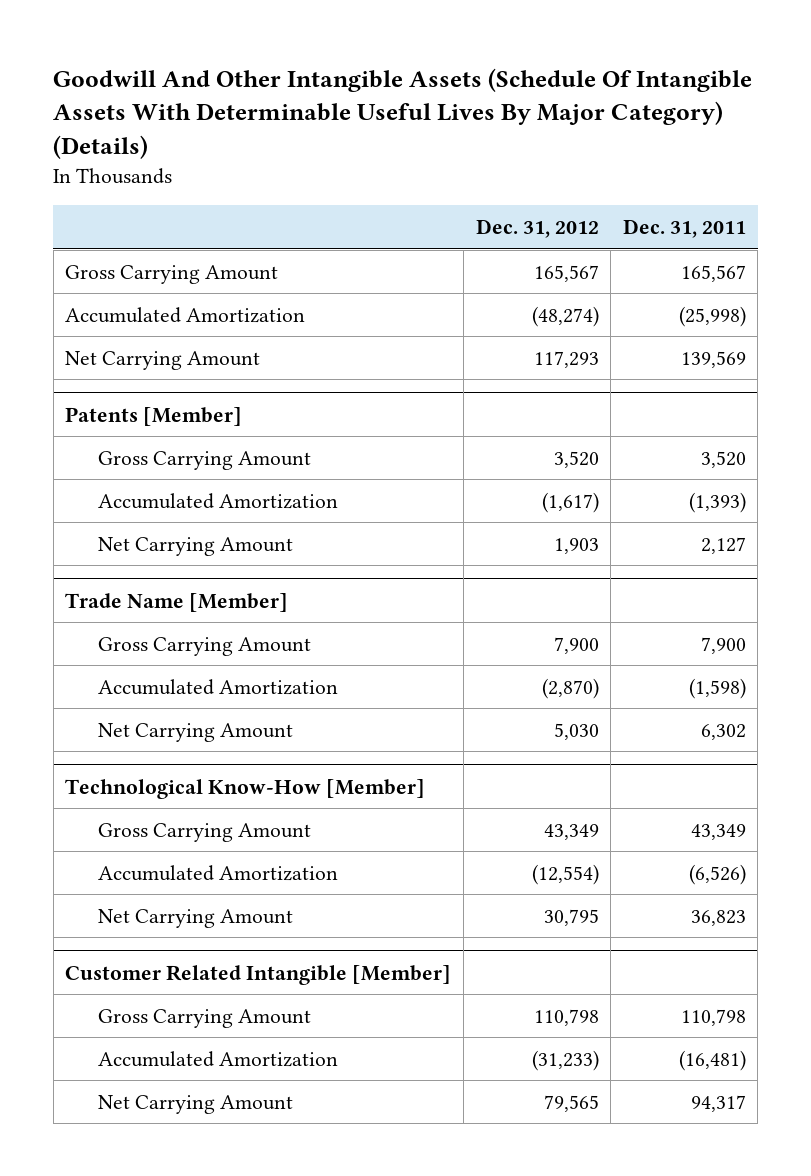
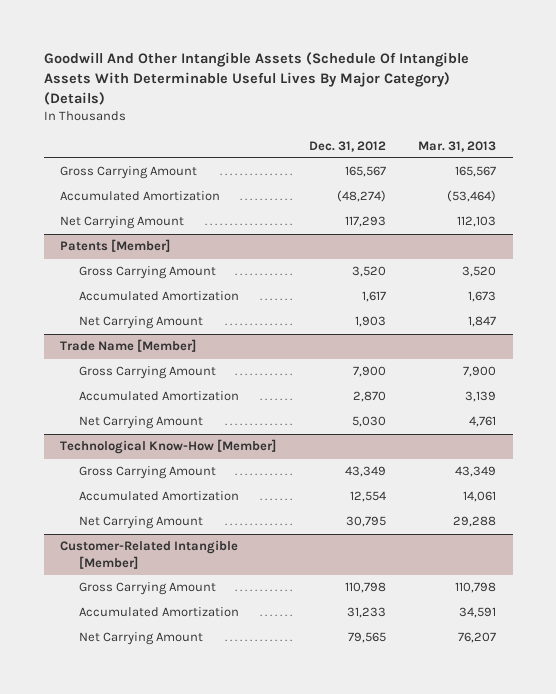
- | Dec. 31, 2012 | Dec. 31, 2011
+ | Dec. 31, 2012 | Mar. 31, 2013
@ Patents [Member]
- Accumulated Amortization | (1,617) | (1,393)
+ Accumulated Amortization | 1,617 | 1,673
@ Trade Name [Member]
- Accumulated Amortization | (2,870) | (1,598)
+ Accumulated Amortization | 2,870 | 3,139
@ Technological Know-How [Member]
- Accumulated Amortization | (12,554) | (6,526)
+ Accumulated Amortization | 12,554 | 14,061
- Customer Related Intangible [Member]
+ Customer-Related Intangible [Member]
- Accumulated Amortization | (31,233) | (16,481)
+ Accumulated Amortization | 31,233 | 34,591

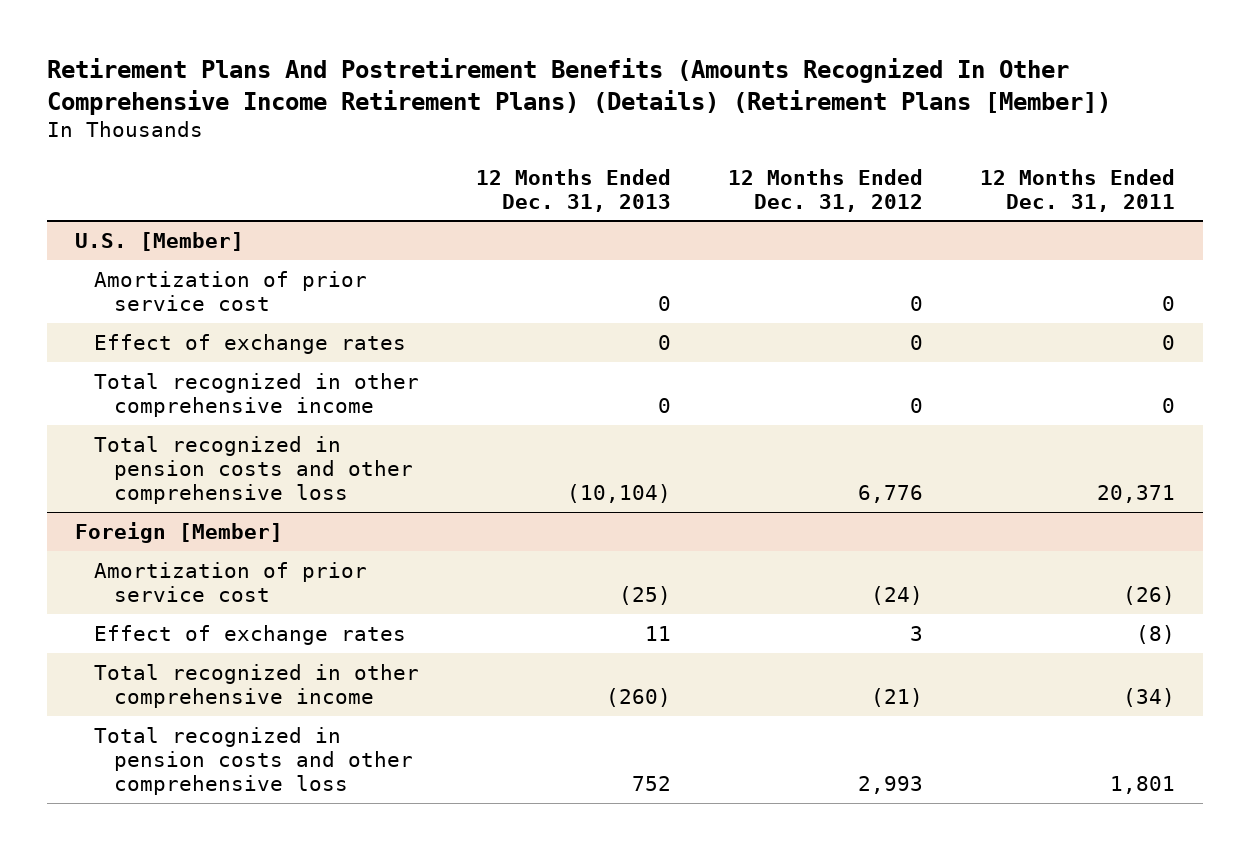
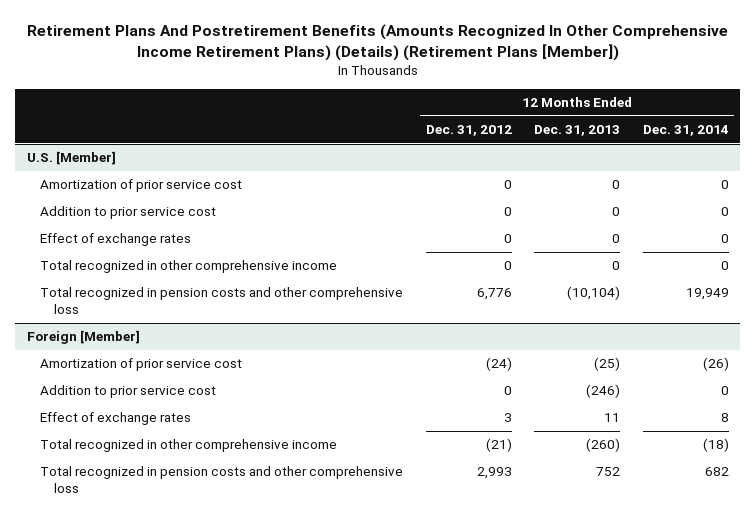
- | 12 Months Ended Dec. 31, 2013 | 12 Months Ended Dec. 31, 2012 | 12 Months Ended Dec. 31, 2011
+ | 12 Months Ended Dec. 31, 2012 | 12 Months Ended Dec. 31, 2013 | 12 Months Ended Dec. 31, 2014
@ U.S. [Member]
+ Addition to prior service cost | 0 | 0 | 0
@ Foreign [Member]
+ Addition to prior service cost | 0 | (246) | 0

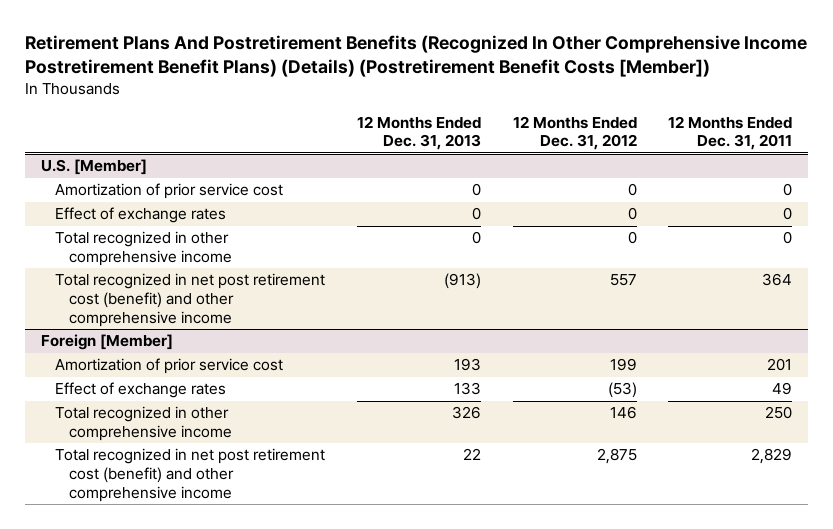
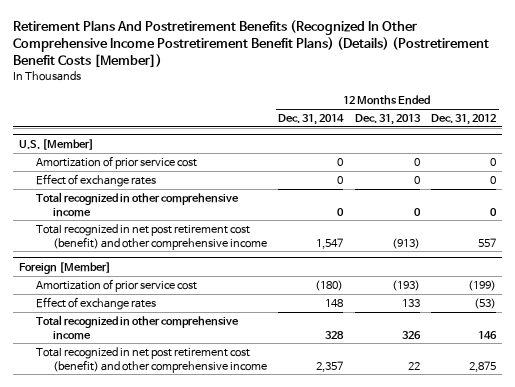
- | 12 Months Ended Dec. 31, 2013 | 12 Months Ended Dec. 31, 2012 | 12 Months Ended Dec. 31, 2011
+ | 12 Months Ended Dec. 31, 2014 | 12 Months Ended Dec. 31, 2013 | 12 Months Ended Dec. 31, 2012
@ Foreign [Member]
- Amortization of prior service cost | 193 | 199 | 201
+ Amortization of prior service cost | (180) | (193) | (199)

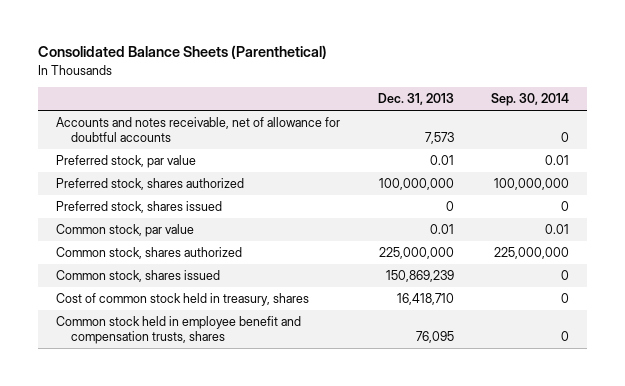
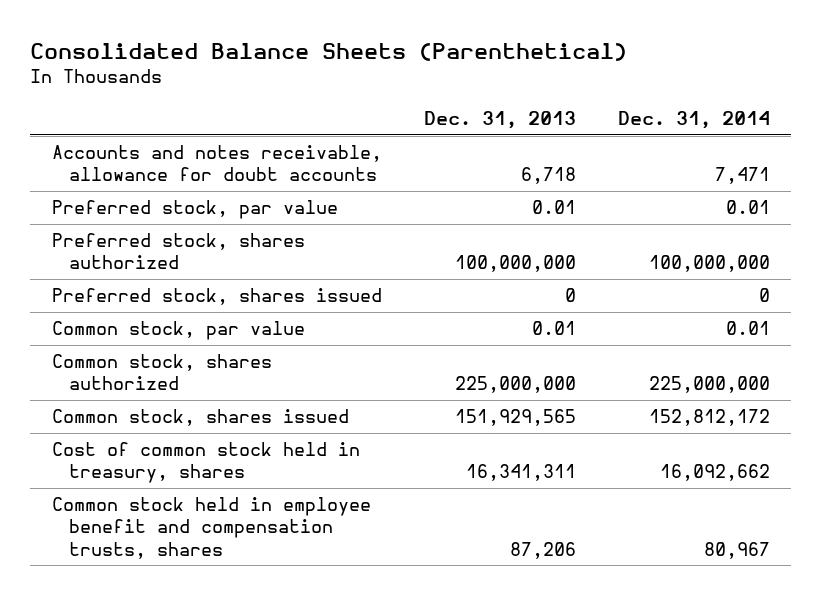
- | Dec. 31, 2013 | Sep. 30, 2014
+ | Dec. 31, 2013 | Dec. 31, 2014
- Accounts and notes receivable, net of allowance for doubtful accounts | 7,573 | 0
+ Accounts and notes receivable, allowance for doubt accounts | 6,718 | 7,471
- Common stock, shares issued | 150,869,239 | 0
- Cost of common stock held in treasury, shares | 16,418,710 | 0
- Common stock held in employee benefit and compensation trusts, shares | 76,095 | 0
+ Common stock, shares issued | 151,929,565 | 152,812,172
+ Cost of common stock held in treasury, shares | 16,341,311 | 16,092,662
+ Common stock held in employee benefit and compensation trusts, shares | 87,206 | 80,967

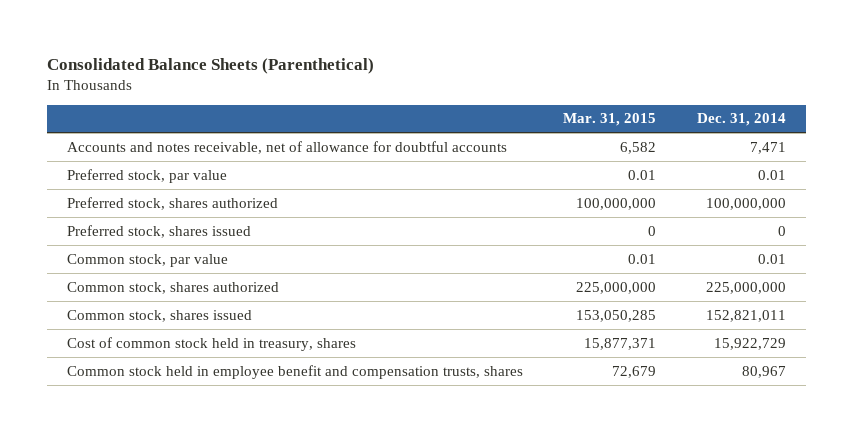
- | Dec. 31, 2013 | Dec. 31, 2014
+ | Mar. 31, 2015 | Dec. 31, 2014
- Accounts and notes receivable, allowance for doubt accounts | 6,718 | 7,471
+ Accounts and notes receivable, net of allowance for doubtful accounts | 6,582 | 7,471
- Common stock, shares issued | 151,929,565 | 152,812,172
- Cost of common stock held in treasury, shares | 16,341,311 | 16,092,662
+ Common stock, shares issued | 153,050,285 | 152,821,011
+ Cost of common stock held in treasury, shares | 15,877,371 | 15,922,729

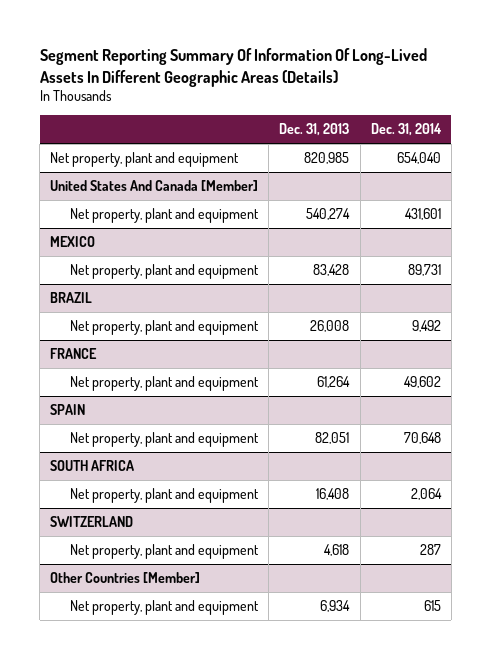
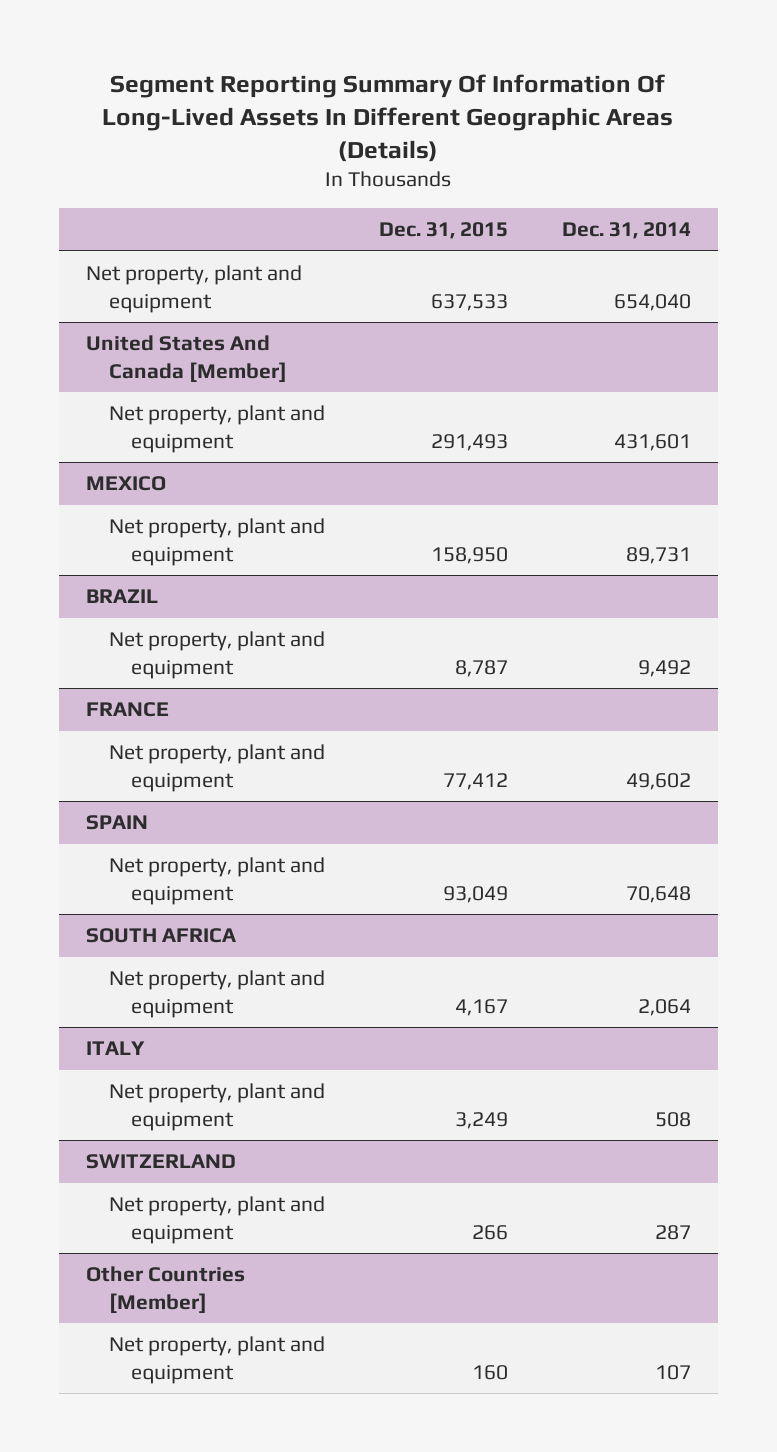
- | Dec. 31, 2013 | Dec. 31, 2014
+ | Dec. 31, 2015 | Dec. 31, 2014
+ ITALY
+ Net property, plant and equipment | 3,249 | 508
@ Other Countries [Member]
- Net property, plant and equipment | 6,934 | 615
+ Net property, plant and equipment | 160 | 107

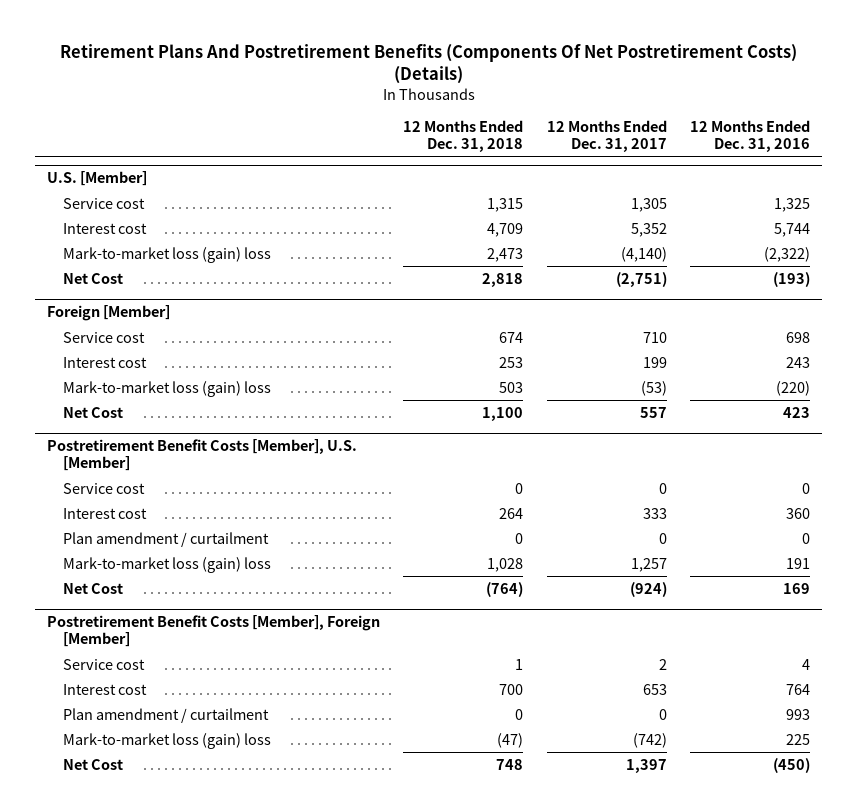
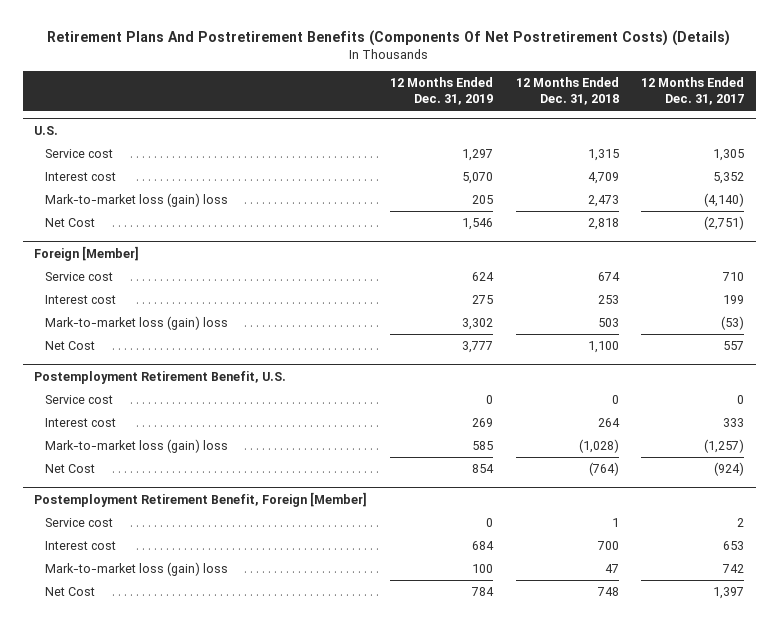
- | 12 Months Ended Dec. 31, 2018 | 12 Months Ended Dec. 31, 2017 | 12 Months Ended Dec. 31, 2016
+ | 12 Months Ended Dec. 31, 2019 | 12 Months Ended Dec. 31, 2018 | 12 Months Ended Dec. 31, 2017
- U.S. [Member]
+ U.S.
- Postretirement Benefit Costs [Member], U.S. [Member]
+ Postemployment Retirement Benefit, U.S.
- Plan amendment / curtailment | 0 | 0 | 0
- Mark-to-market loss (gain) loss | 1,028 | 1,257 | 191
+ Mark-to-market loss (gain) loss | 585 | (1,028) | (1,257)
- Postretirement Benefit Costs [Member], Foreign [Member]
+ Postemployment Retirement Benefit, Foreign [Member]
- Plan amendment / curtailment | 0 | 0 | 993
- Mark-to-market loss (gain) loss | (47) | (742) | 225
+ Mark-to-market loss (gain) loss | 100 | 47 | 742

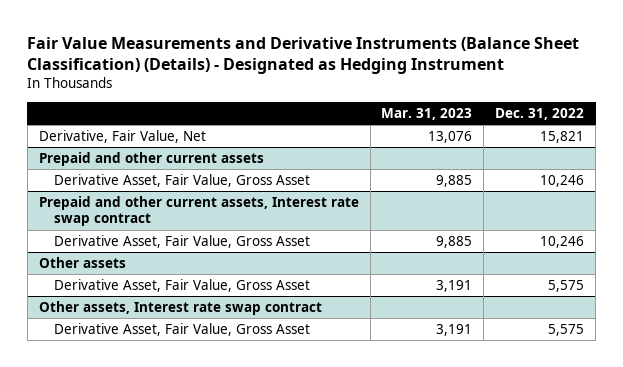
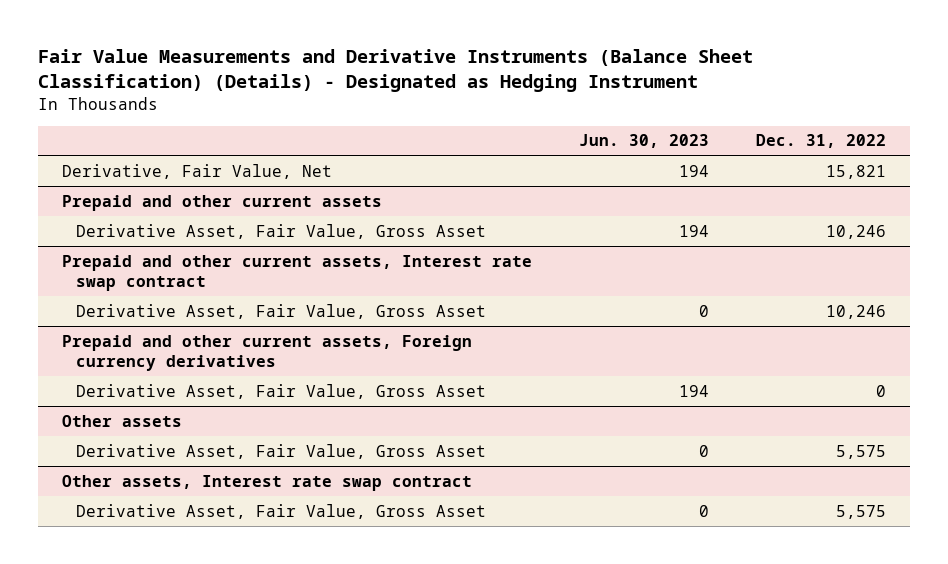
- | Mar. 31, 2023 | Dec. 31, 2022
+ | Jun. 30, 2023 | Dec. 31, 2022
+ Prepaid and other current assets, Foreign currency derivatives
+ Derivative Asset, Fair Value, Gross Asset | 194 | 0

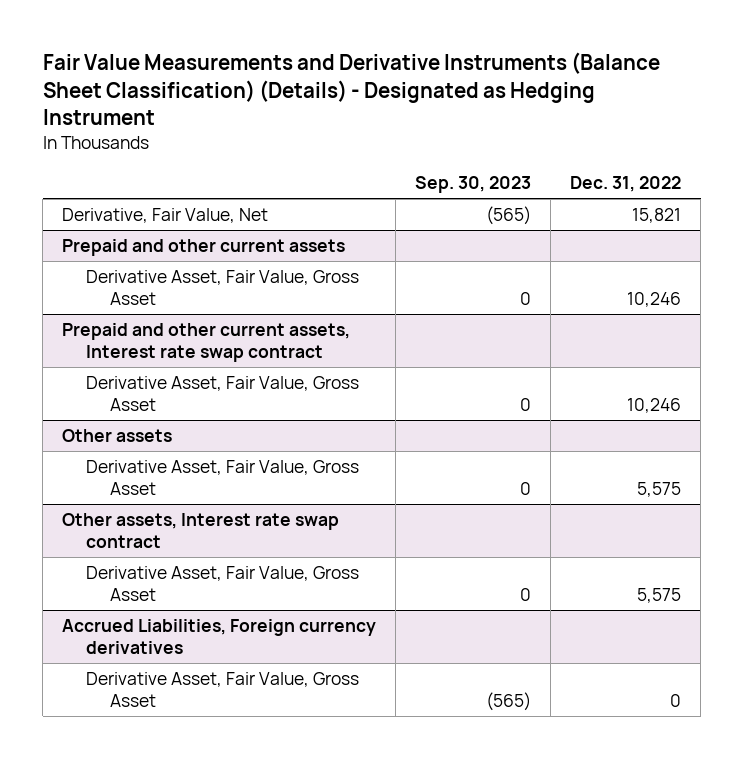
- | Jun. 30, 2023 | Dec. 31, 2022
+ | Sep. 30, 2023 | Dec. 31, 2022
- Prepaid and other current assets, Foreign currency derivatives
- Derivative Asset, Fair Value, Gross Asset | 194 | 0
+ Accrued Liabilities, Foreign currency derivatives
+ Derivative Asset, Fair Value, Gross Asset | (565) | 0

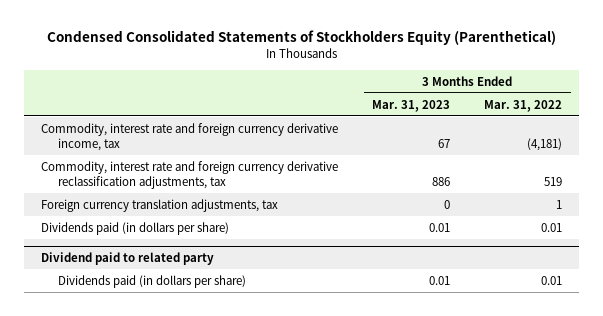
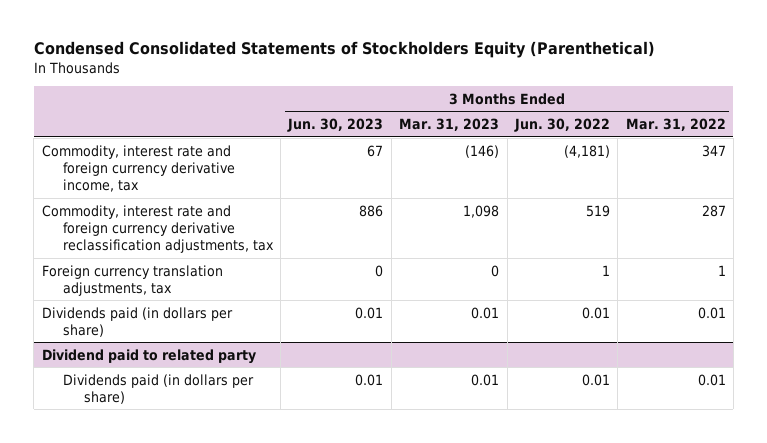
- | 3 Months Ended Mar. 31, 2023 | 3 Months Ended Mar. 31, 2022
+ | 3 Months Ended Jun. 30, 2023 | 3 Months Ended Mar. 31, 2023 | 3 Months Ended Jun. 30, 2022 | 3 Months Ended Mar. 31, 2022
- Commodity, interest rate and foreign currency derivative income, tax | 67 | (4,181)
- Commodity, interest rate and foreign currency derivative reclassification adjustments, tax | 886 | 519
+ Commodity, interest rate and foreign currency derivative income, tax | 67 | (146) | (4,181) | 347
+ Commodity, interest rate and foreign currency derivative reclassification adjustments, tax | 886 | 1,098 | 519 | 287

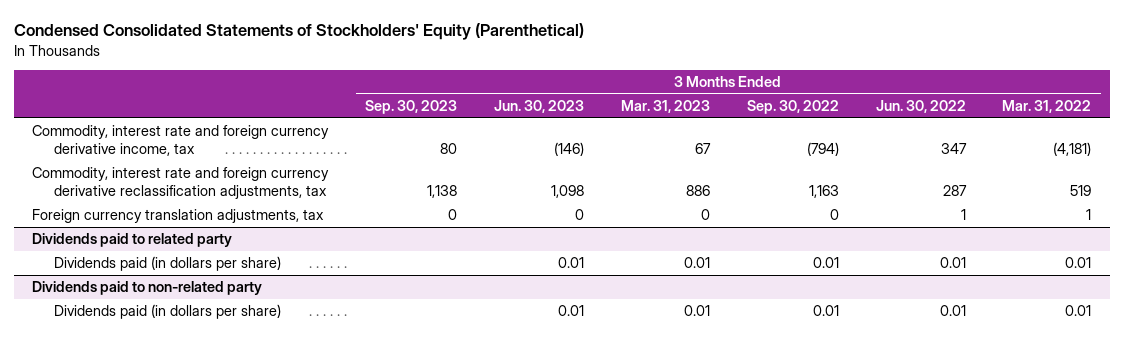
- Condensed Consolidated Statements of Stockholders Equity (Parenthetical)
+ Condensed Consolidated Statements of Stockholders' Equity (Parenthetical)
- | 3 Months Ended Jun. 30, 2023 | 3 Months Ended Mar. 31, 2023 | 3 Months Ended Jun. 30, 2022 | 3 Months Ended Mar. 31, 2022
+ | 3 Months Ended Sep. 30, 2023 | 3 Months Ended Jun. 30, 2023 | 3 Months Ended Mar. 31, 2023 | 3 Months Ended Sep. 30, 2022 | 3 Months Ended Jun. 30, 2022 | 3 Months Ended Mar. 31, 2022
- Commodity, interest rate and foreign currency derivative income, tax | 67 | (146) | (4,181) | 347
- Commodity, interest rate and foreign currency derivative reclassification adjustments, tax | 886 | 1,098 | 519 | 287
+ Commodity, interest rate and foreign currency derivative income, tax | 80 | (146) | 67 | (794) | 347 | (4,181)
+ Commodity, interest rate and foreign currency derivative reclassification adjustments, tax | 1,138 | 1,098 | 886 | 1,163 | 287 | 519
+ Dividends paid to related party
- Dividend paid to related party
+ Dividends paid to non-related party

